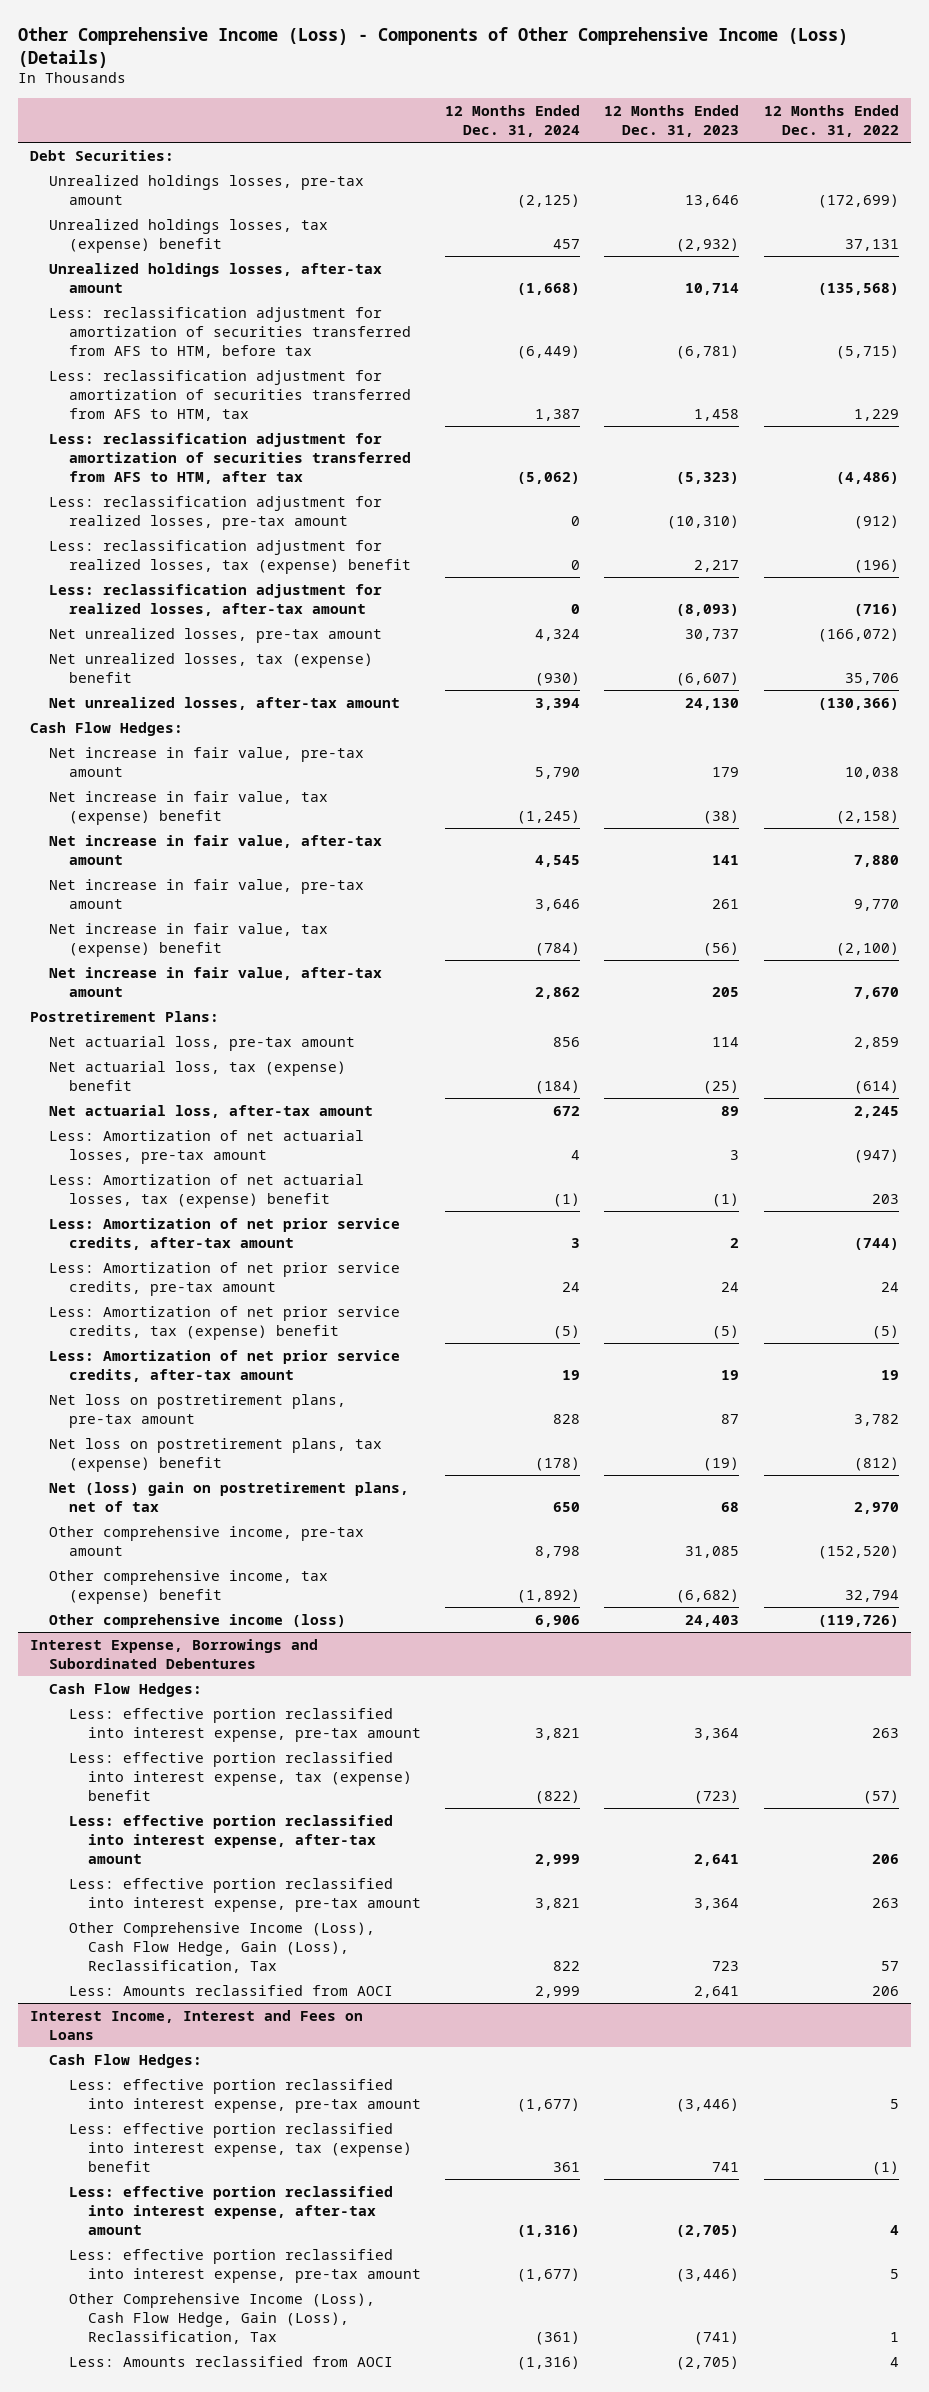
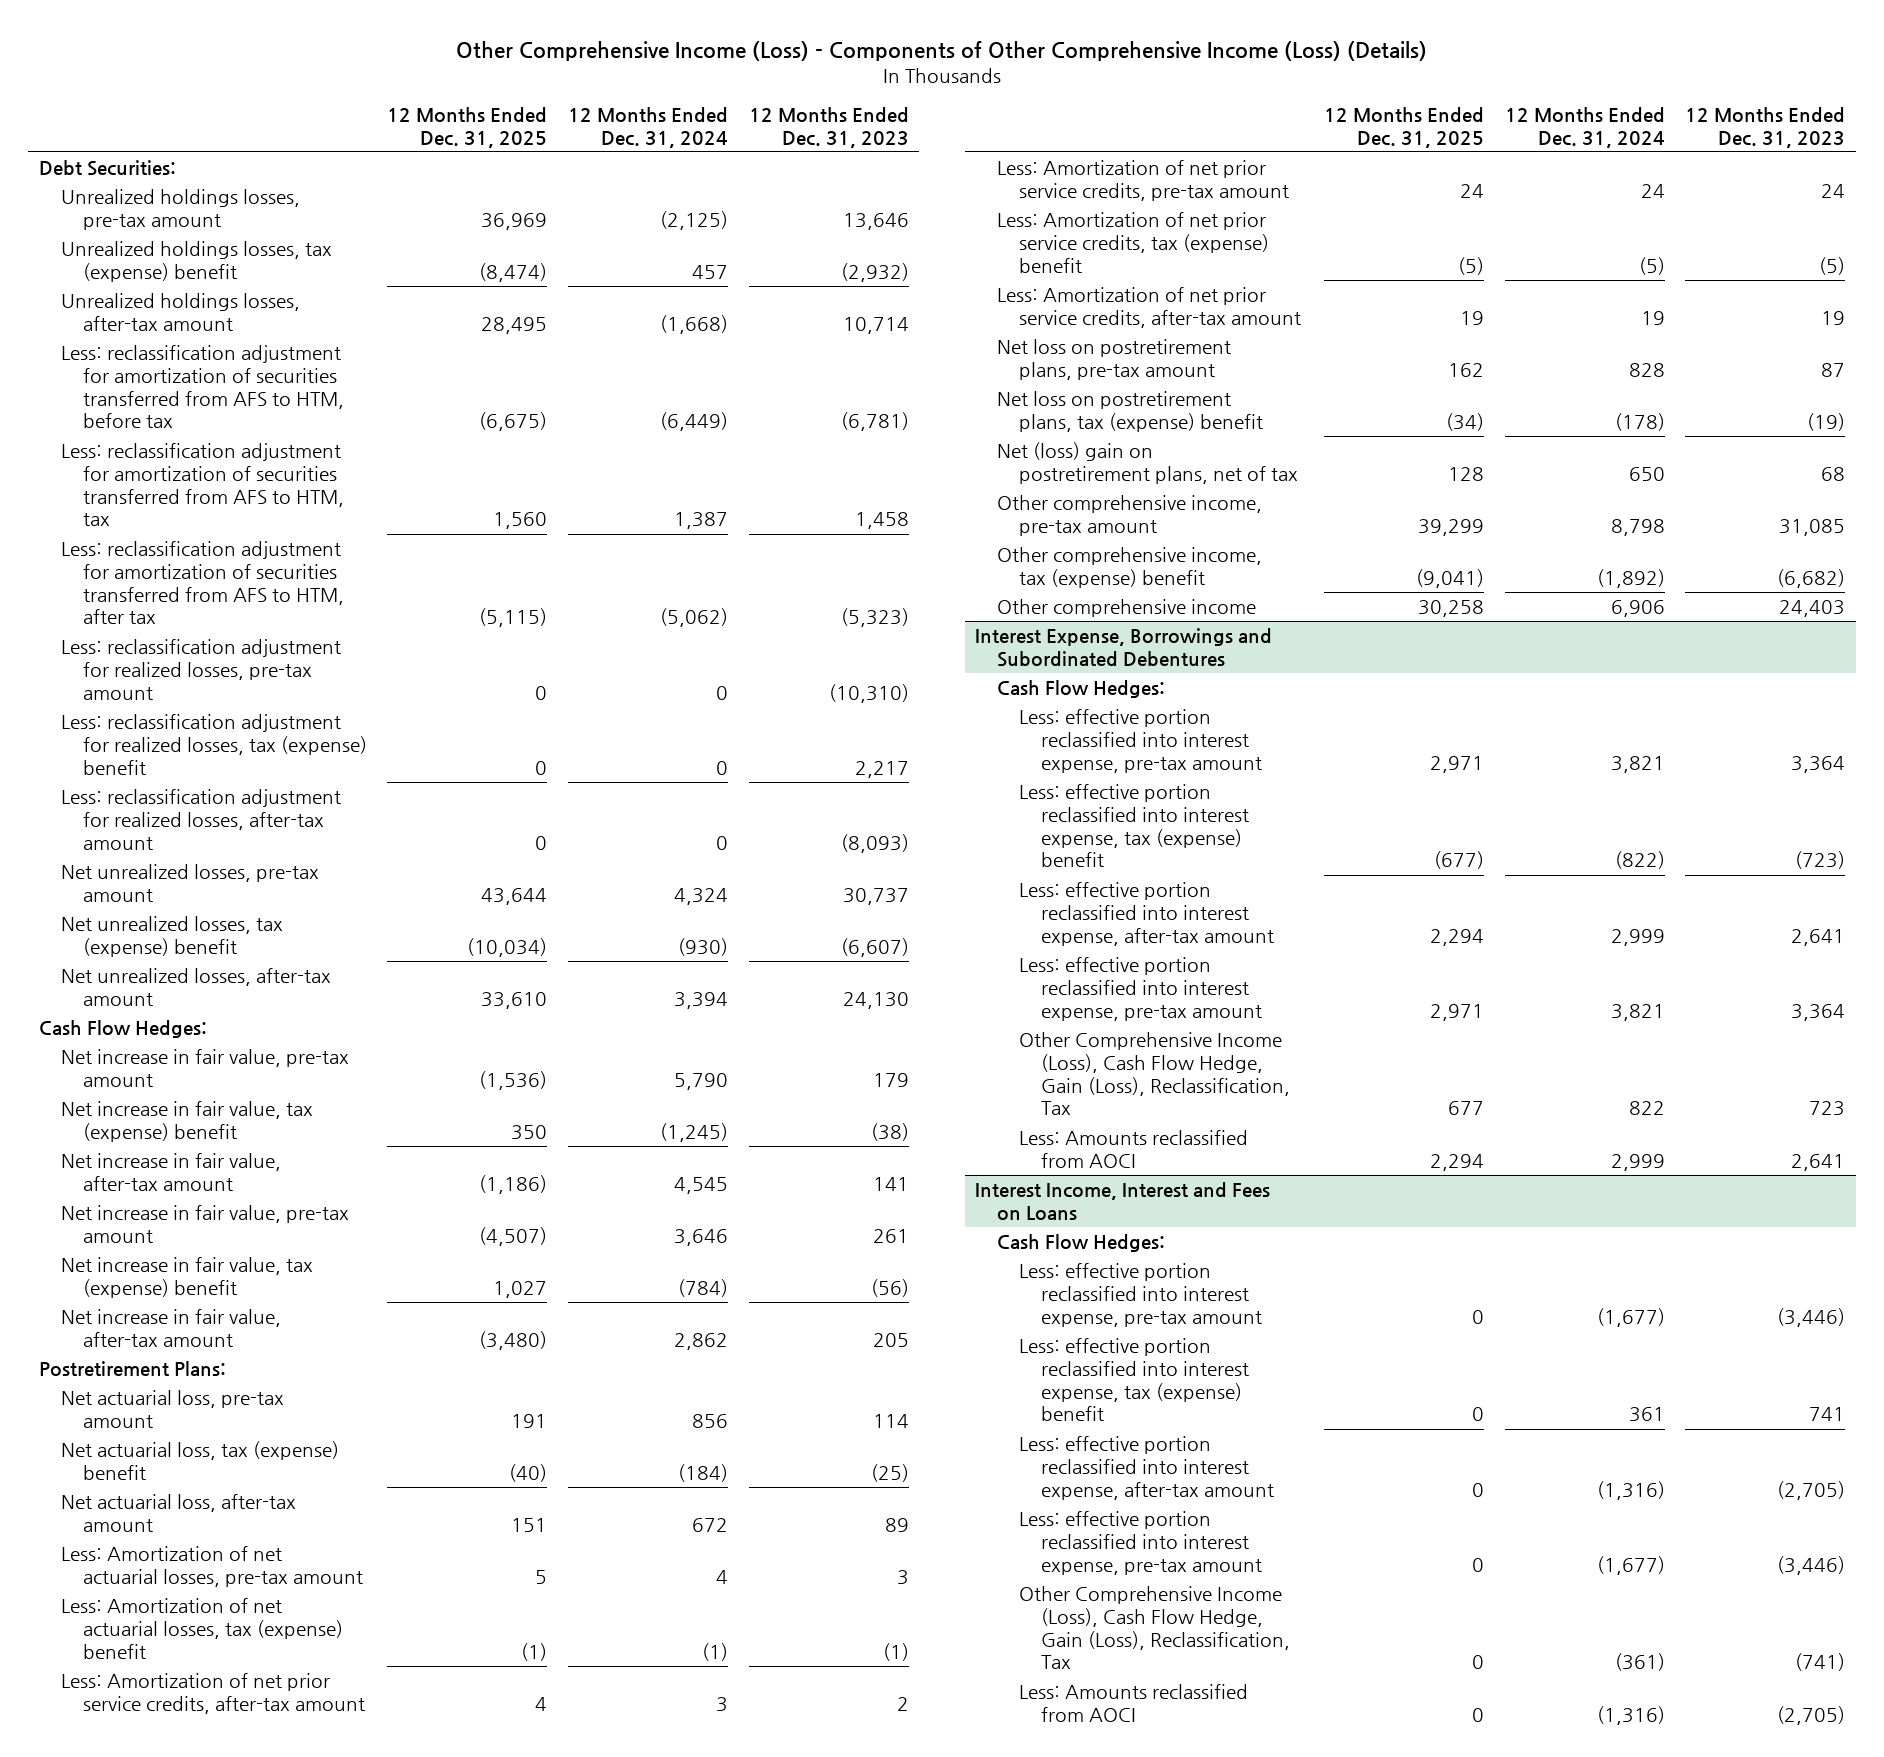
- | 12 Months Ended Dec. 31, 2024 | 12 Months Ended Dec. 31, 2023 | 12 Months Ended Dec. 31, 2022
+ | 12 Months Ended Dec. 31, 2025 | 12 Months Ended Dec. 31, 2024 | 12 Months Ended Dec. 31, 2023
- Other comprehensive income (loss) | 6,906 | 24,403 | (119,726)
+ Other comprehensive income | 30,258 | 6,906 | 24,403

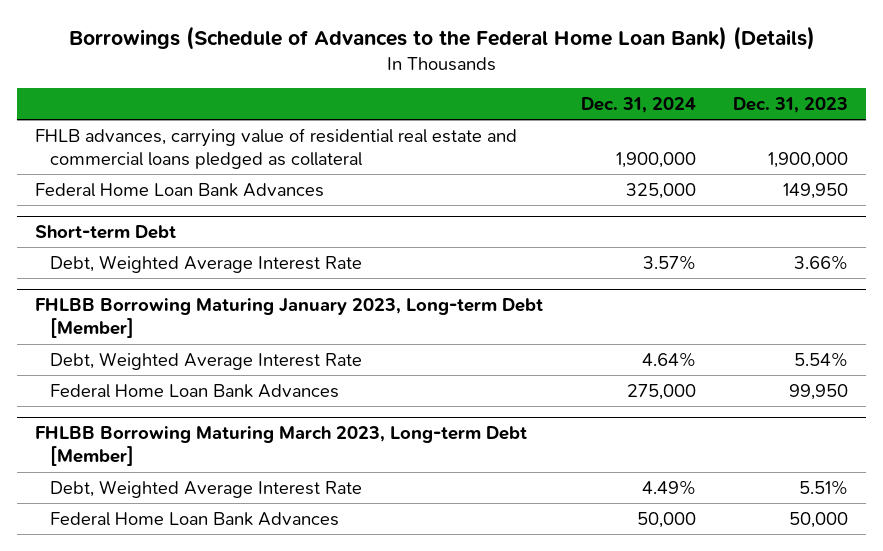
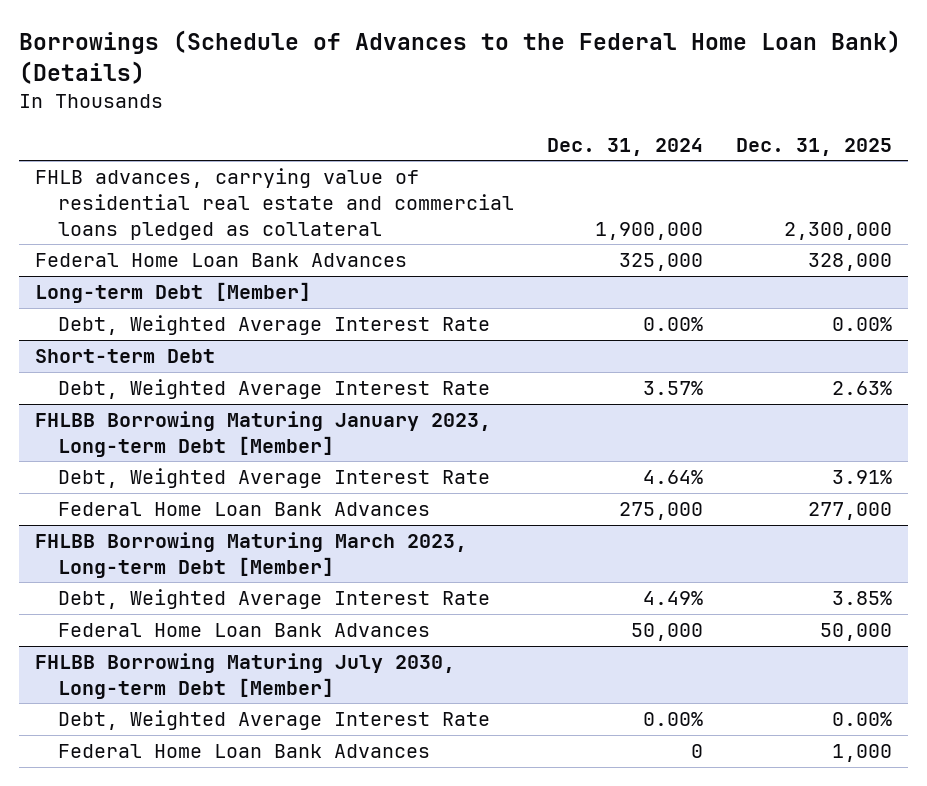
- | Dec. 31, 2024 | Dec. 31, 2023
+ | Dec. 31, 2024 | Dec. 31, 2025
+ Long-term Debt [Member]
+ Debt, Weighted Average Interest Rate | 0.00% | 0.00%
+ FHLBB Borrowing Maturing July 2030, Long-term Debt [Member]
+ Debt, Weighted Average Interest Rate | 0.00% | 0.00%
+ Federal Home Loan Bank Advances | 0 | 1,000

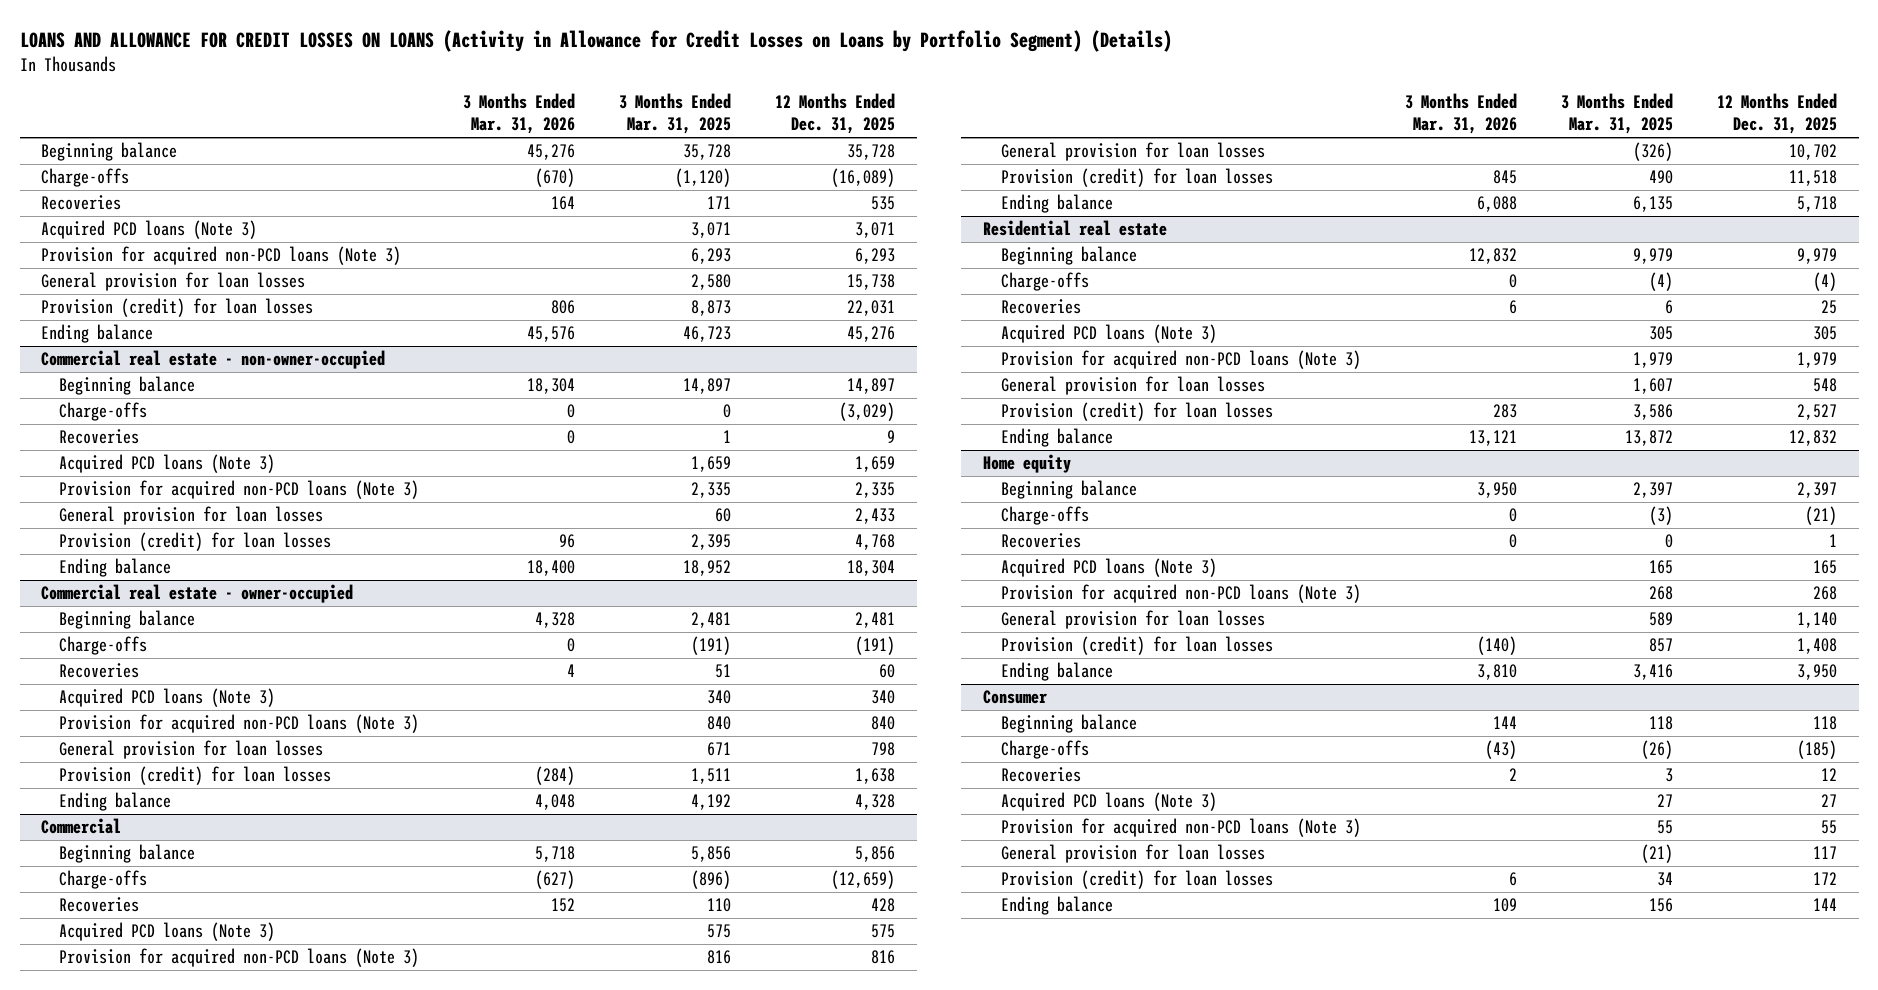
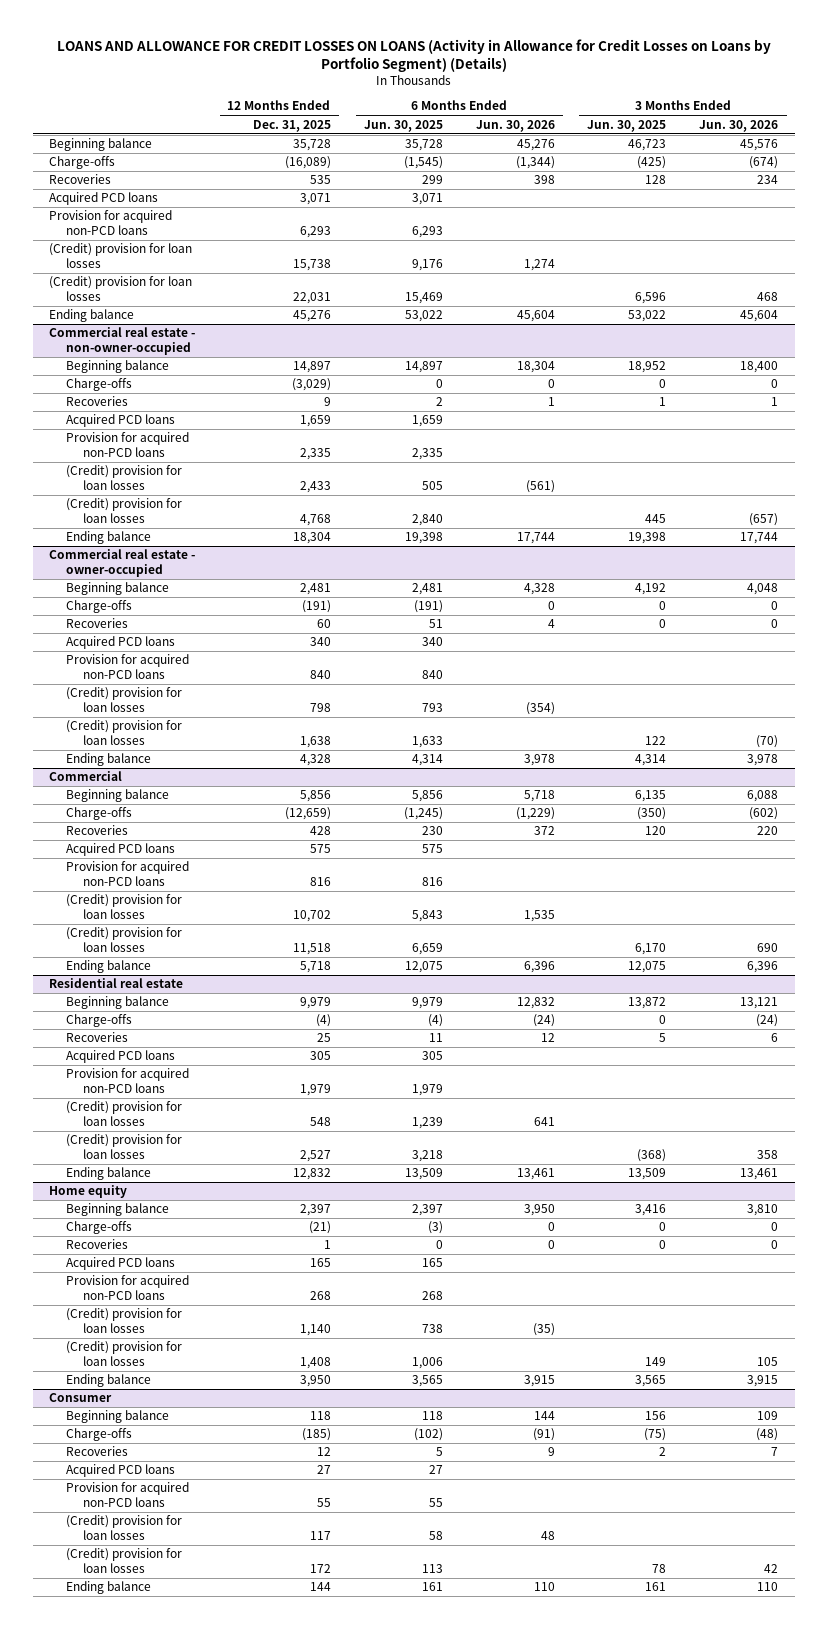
- | 3 Months Ended Mar. 31, 2026 | 3 Months Ended Mar. 31, 2025 | 12 Months Ended Dec. 31, 2025
+ | 12 Months Ended Dec. 31, 2025 | 6 Months Ended Jun. 30, 2025 | 6 Months Ended Jun. 30, 2026 | 3 Months Ended Jun. 30, 2025 | 3 Months Ended Jun. 30, 2026
- Acquired PCD loans (Note 3) | | 3,071 | 3,071
- Provision for acquired non-PCD loans (Note 3) | | 6,293 | 6,293
- General provision for loan losses | | 2,580 | 15,738
- Provision (credit) for loan losses | 806 | 8,873 | 22,031
+ Acquired PCD loans | 3,071 | 3,071 | | |
+ Provision for acquired non-PCD loans | 6,293 | 6,293 | | |
+ (Credit) provision for loan losses | 15,738 | 9,176 | 1,274 | |
+ (Credit) provision for loan losses | 22,031 | 15,469 | | 6,596 | 468
@ Commercial real estate - non-owner-occupied
- Acquired PCD loans (Note 3) | | 1,659 | 1,659
- Provision for acquired non-PCD loans (Note 3) | | 2,335 | 2,335
- General provision for loan losses | | 60 | 2,433
- Provision (credit) for loan losses | 96 | 2,395 | 4,768
+ Acquired PCD loans | 1,659 | 1,659 | | |
+ Provision for acquired non-PCD loans | 2,335 | 2,335 | | |
+ (Credit) provision for loan losses | 2,433 | 505 | (561) | |
+ (Credit) provision for loan losses | 4,768 | 2,840 | | 445 | (657)
@ Commercial real estate - owner-occupied
- Acquired PCD loans (Note 3) | | 340 | 340
- Provision for acquired non-PCD loans (Note 3) | | 840 | 840
- General provision for loan losses | | 671 | 798
- Provision (credit) for loan losses | (284) | 1,511 | 1,638
+ Acquired PCD loans | 340 | 340 | | |
+ Provision for acquired non-PCD loans | 840 | 840 | | |
+ (Credit) provision for loan losses | 798 | 793 | (354) | |
+ (Credit) provision for loan losses | 1,638 | 1,633 | | 122 | (70)
@ Commercial
- Acquired PCD loans (Note 3) | | 575 | 575
- Provision for acquired non-PCD loans (Note 3) | | 816 | 816
- General provision for loan losses | | (326) | 10,702
- Provision (credit) for loan losses | 845 | 490 | 11,518
+ Acquired PCD loans | 575 | 575 | | |
+ Provision for acquired non-PCD loans | 816 | 816 | | |
+ (Credit) provision for loan losses | 10,702 | 5,843 | 1,535 | |
+ (Credit) provision for loan losses | 11,518 | 6,659 | | 6,170 | 690
@ Residential real estate
- Acquired PCD loans (Note 3) | | 305 | 305
- Provision for acquired non-PCD loans (Note 3) | | 1,979 | 1,979
- General provision for loan losses | | 1,607 | 548
- Provision (credit) for loan losses | 283 | 3,586 | 2,527
+ Acquired PCD loans | 305 | 305 | | |
+ Provision for acquired non-PCD loans | 1,979 | 1,979 | | |
+ (Credit) provision for loan losses | 548 | 1,239 | 641 | |
+ (Credit) provision for loan losses | 2,527 | 3,218 | | (368) | 358
@ Home equity
- Acquired PCD loans (Note 3) | | 165 | 165
- Provision for acquired non-PCD loans (Note 3) | | 268 | 268
- General provision for loan losses | | 589 | 1,140
- Provision (credit) for loan losses | (140) | 857 | 1,408
+ Acquired PCD loans | 165 | 165 | | |
+ Provision for acquired non-PCD loans | 268 | 268 | | |
+ (Credit) provision for loan losses | 1,140 | 738 | (35) | |
+ (Credit) provision for loan losses | 1,408 | 1,006 | | 149 | 105
@ Consumer
- Acquired PCD loans (Note 3) | | 27 | 27
- Provision for acquired non-PCD loans (Note 3) | | 55 | 55
- General provision for loan losses | | (21) | 117
- Provision (credit) for loan losses | 6 | 34 | 172
+ Acquired PCD loans | 27 | 27 | | |
+ Provision for acquired non-PCD loans | 55 | 55 | | |
+ (Credit) provision for loan losses | 117 | 58 | 48 | |
+ (Credit) provision for loan losses | 172 | 113 | | 78 | 42

